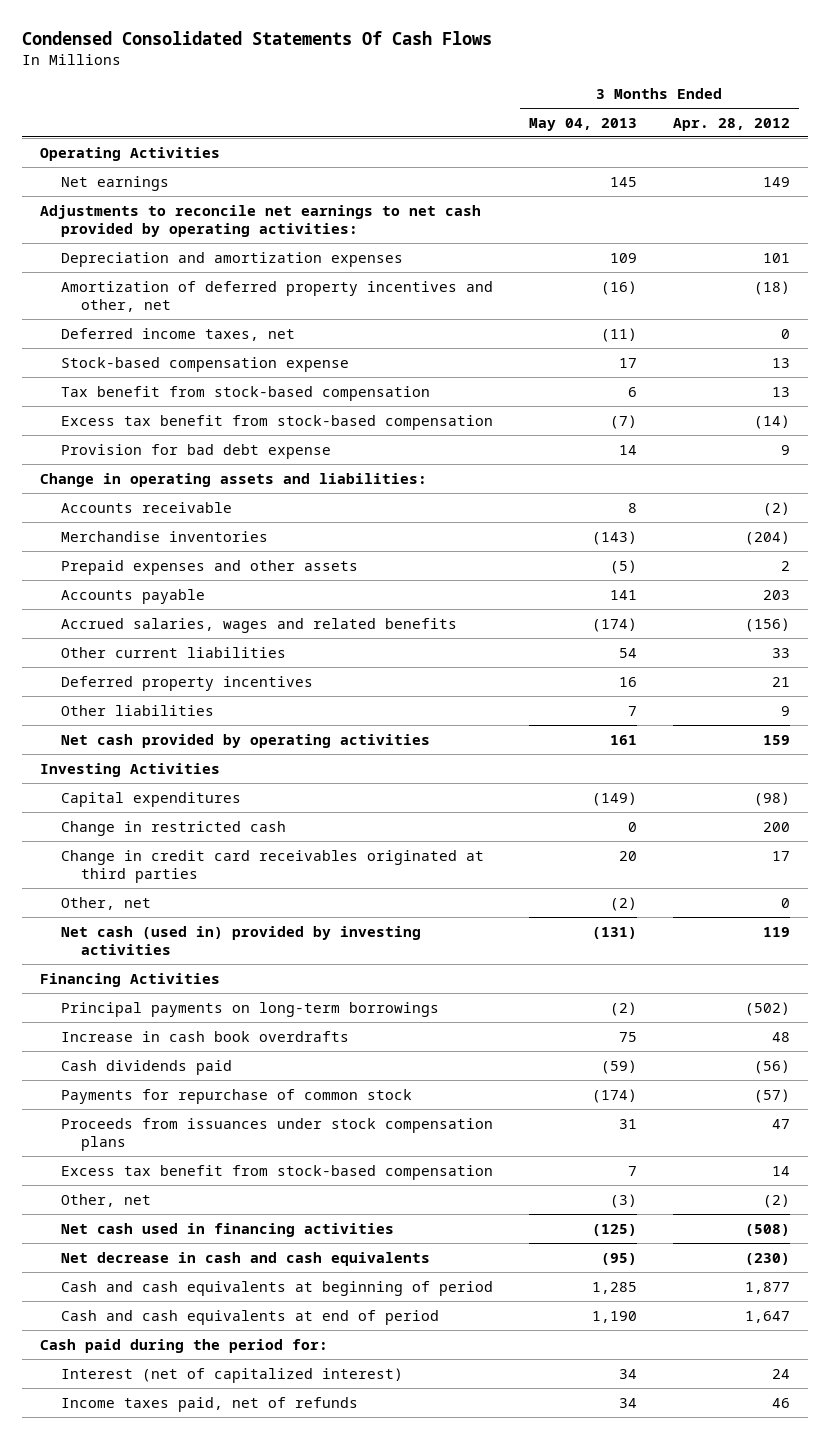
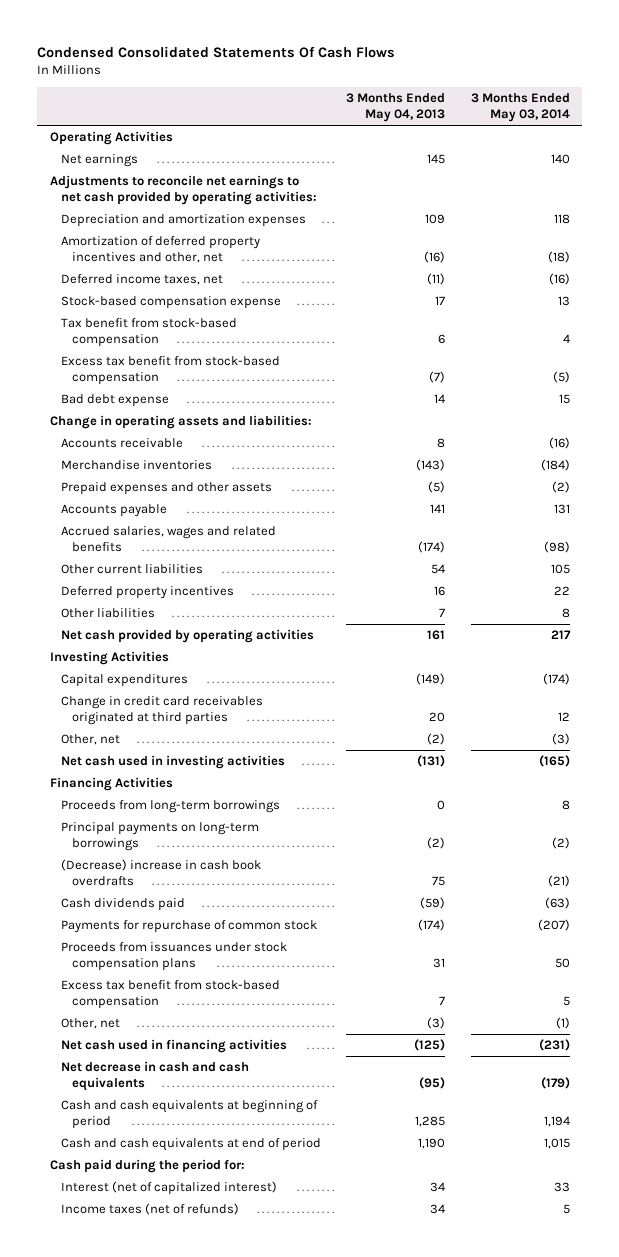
- | 3 Months Ended May 04, 2013 | 3 Months Ended Apr. 28, 2012
+ | 3 Months Ended May 04, 2013 | 3 Months Ended May 03, 2014
- Provision for bad debt expense | 14 | 9
+ Bad debt expense | 14 | 15
- Change in restricted cash | 0 | 200
- Net cash (used in) provided by investing activities | (131) | 119
+ Net cash used in investing activities | (131) | (165)
+ Proceeds from long-term borrowings | 0 | 8
- Increase in cash book overdrafts | 75 | 48
+ (Decrease) increase in cash book overdrafts | 75 | (21)
- Income taxes paid, net of refunds | 34 | 46
+ Income taxes (net of refunds) | 34 | 5

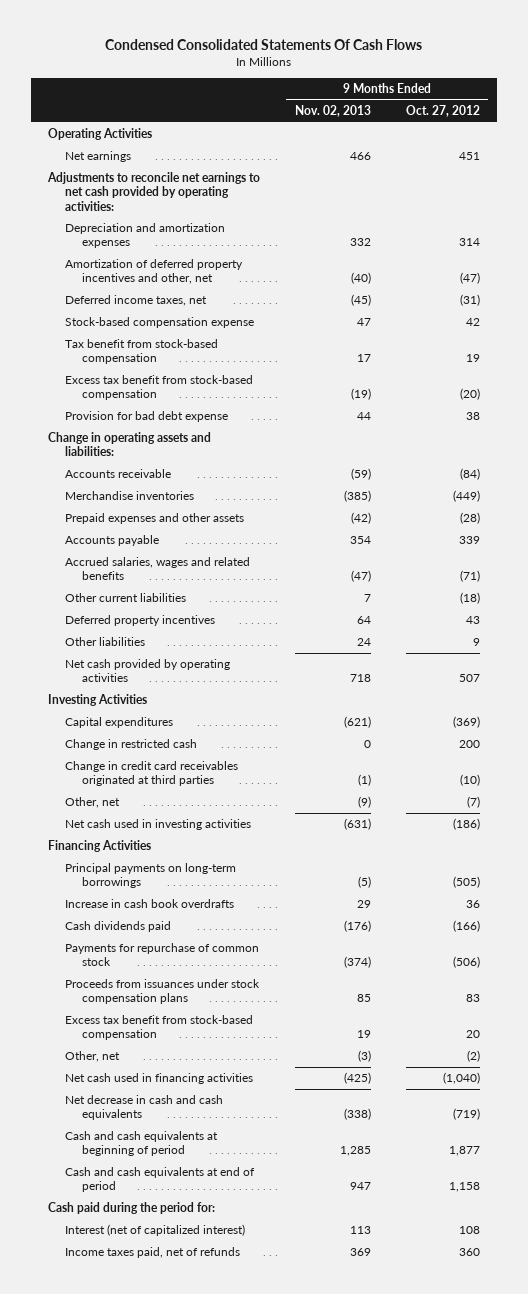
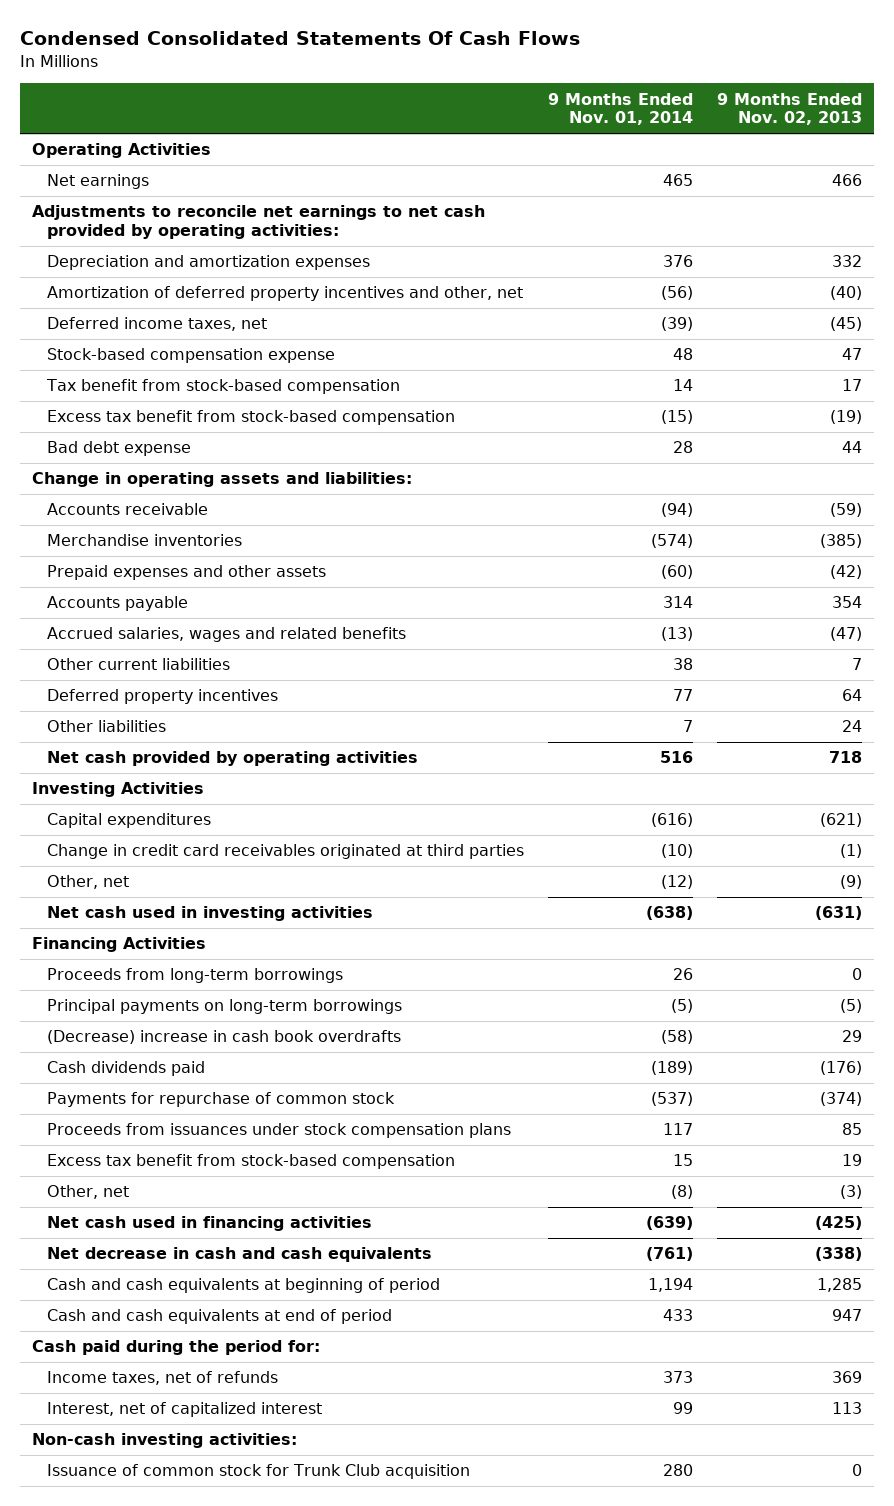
- | 9 Months Ended Nov. 02, 2013 | 9 Months Ended Oct. 27, 2012
+ | 9 Months Ended Nov. 01, 2014 | 9 Months Ended Nov. 02, 2013
- Provision for bad debt expense | 44 | 38
+ Bad debt expense | 28 | 44
- Change in restricted cash | 0 | 200
+ Proceeds from long-term borrowings | 26 | 0
- Increase in cash book overdrafts | 29 | 36
+ (Decrease) increase in cash book overdrafts | (58) | 29
- Interest (net of capitalized interest) | 113 | 108
- Income taxes paid, net of refunds | 369 | 360
+ Income taxes, net of refunds | 373 | 369
+ Interest, net of capitalized interest | 99 | 113
+ Non-cash investing activities:
+ Issuance of common stock for Trunk Club acquisition | 280 | 0

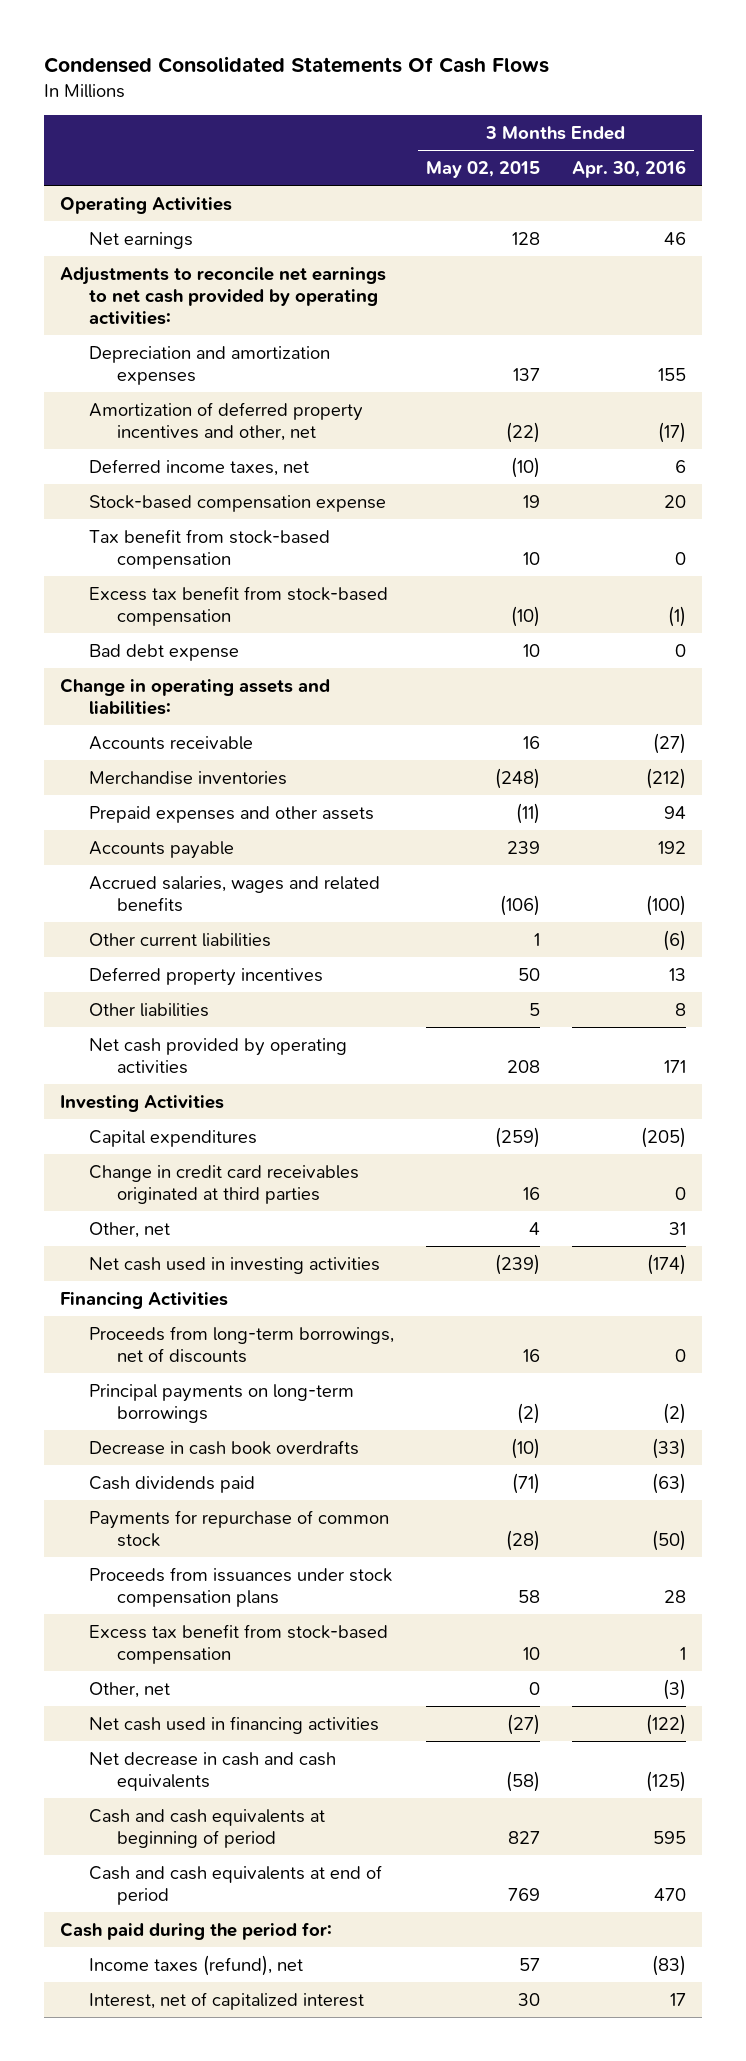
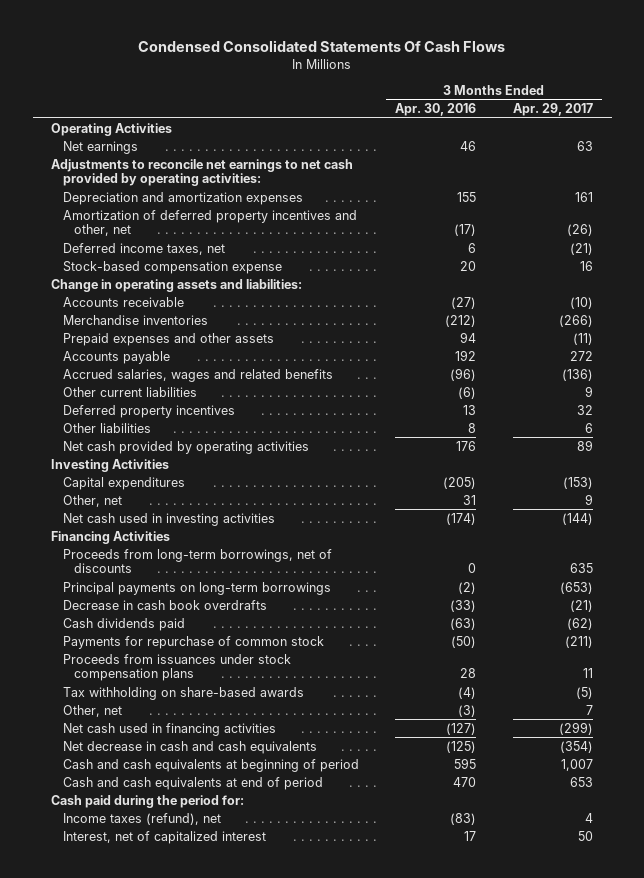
- | 3 Months Ended May 02, 2015 | 3 Months Ended Apr. 30, 2016
+ | 3 Months Ended Apr. 30, 2016 | 3 Months Ended Apr. 29, 2017
- Tax benefit from stock-based compensation | 10 | 0
- Excess tax benefit from stock-based compensation | (10) | (1)
- Bad debt expense | 10 | 0
- Accrued salaries, wages and related benefits | (106) | (100)
+ Accrued salaries, wages and related benefits | (96) | (136)
- Net cash provided by operating activities | 208 | 171
+ Net cash provided by operating activities | 176 | 89
- Change in credit card receivables originated at third parties | 16 | 0
- Excess tax benefit from stock-based compensation | 10 | 1
+ Tax withholding on share-based awards | (4) | (5)
- Net cash used in financing activities | (27) | (122)
+ Net cash used in financing activities | (127) | (299)

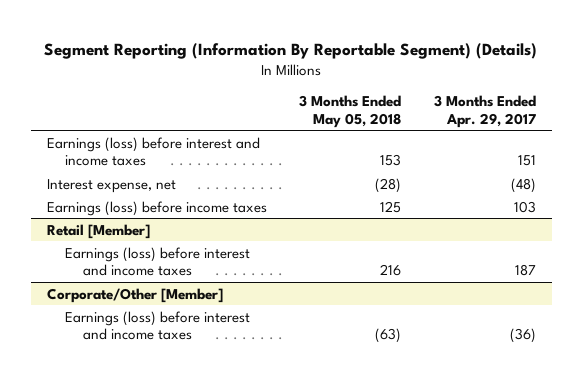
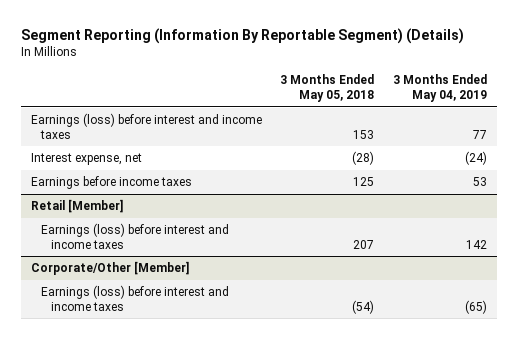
- | 3 Months Ended May 05, 2018 | 3 Months Ended Apr. 29, 2017
+ | 3 Months Ended May 05, 2018 | 3 Months Ended May 04, 2019
- Earnings (loss) before income taxes | 125 | 103
+ Earnings before income taxes | 125 | 53
@ Retail [Member]
- Earnings (loss) before interest and income taxes | 216 | 187
+ Earnings (loss) before interest and income taxes | 207 | 142
@ Corporate/Other [Member]
- Earnings (loss) before interest and income taxes | (63) | (36)
+ Earnings (loss) before interest and income taxes | (54) | (65)

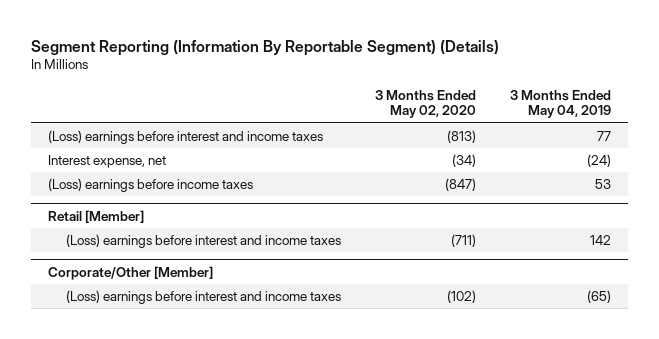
- | 3 Months Ended May 05, 2018 | 3 Months Ended May 04, 2019
+ | 3 Months Ended May 02, 2020 | 3 Months Ended May 04, 2019
- Earnings (loss) before interest and income taxes | 153 | 77
+ (Loss) earnings before interest and income taxes | (813) | 77
- Earnings before income taxes | 125 | 53
+ (Loss) earnings before income taxes | (847) | 53
@ Retail [Member]
- Earnings (loss) before interest and income taxes | 207 | 142
+ (Loss) earnings before interest and income taxes | (711) | 142
@ Corporate/Other [Member]
- Earnings (loss) before interest and income taxes | (54) | (65)
+ (Loss) earnings before interest and income taxes | (102) | (65)

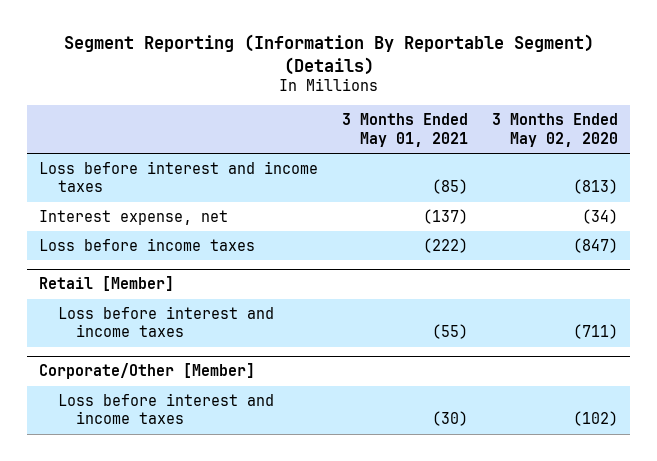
- | 3 Months Ended May 02, 2020 | 3 Months Ended May 04, 2019
+ | 3 Months Ended May 01, 2021 | 3 Months Ended May 02, 2020
- (Loss) earnings before interest and income taxes | (813) | 77
+ Loss before interest and income taxes | (85) | (813)
- (Loss) earnings before income taxes | (847) | 53
+ Loss before income taxes | (222) | (847)
@ Retail [Member]
- (Loss) earnings before interest and income taxes | (711) | 142
+ Loss before interest and income taxes | (55) | (711)
@ Corporate/Other [Member]
- (Loss) earnings before interest and income taxes | (102) | (65)
+ Loss before interest and income taxes | (30) | (102)

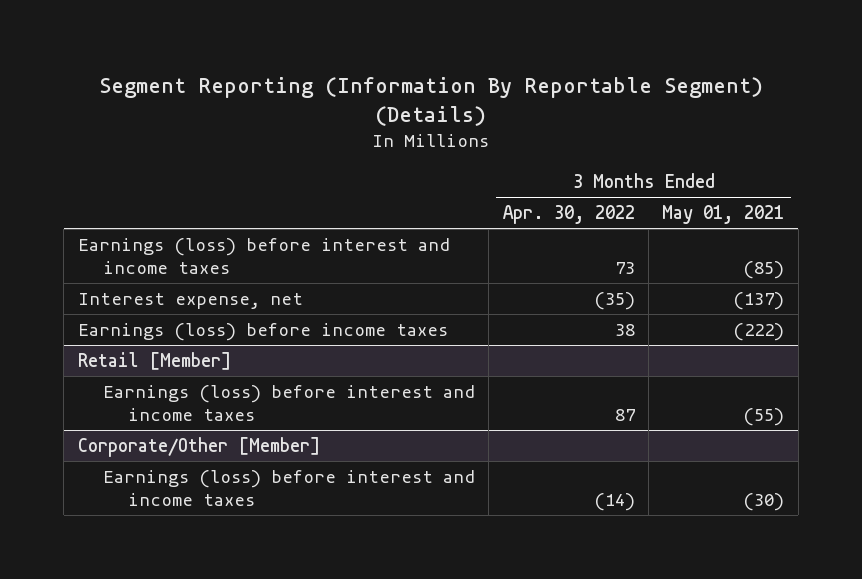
- | 3 Months Ended May 01, 2021 | 3 Months Ended May 02, 2020
+ | 3 Months Ended Apr. 30, 2022 | 3 Months Ended May 01, 2021
- Loss before interest and income taxes | (85) | (813)
+ Earnings (loss) before interest and income taxes | 73 | (85)
- Loss before income taxes | (222) | (847)
+ Earnings (loss) before income taxes | 38 | (222)
@ Retail [Member]
- Loss before interest and income taxes | (55) | (711)
+ Earnings (loss) before interest and income taxes | 87 | (55)
@ Corporate/Other [Member]
- Loss before interest and income taxes | (30) | (102)
+ Earnings (loss) before interest and income taxes | (14) | (30)

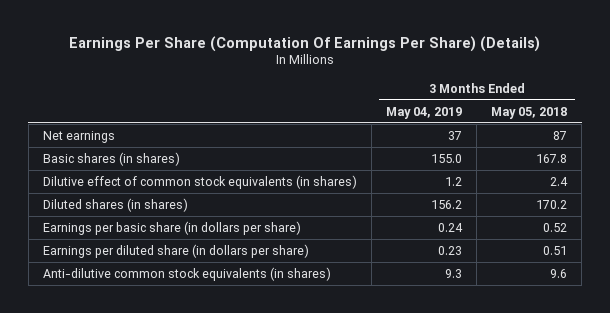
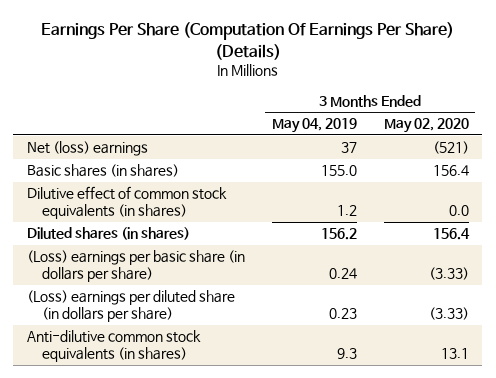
- | 3 Months Ended May 04, 2019 | 3 Months Ended May 05, 2018
+ | 3 Months Ended May 04, 2019 | 3 Months Ended May 02, 2020
- Net earnings | 37 | 87
+ Net (loss) earnings | 37 | (521)
- Earnings per basic share (in dollars per share) | 0.24 | 0.52
- Earnings per diluted share (in dollars per share) | 0.23 | 0.51
+ (Loss) earnings per basic share (in dollars per share) | 0.24 | (3.33)
+ (Loss) earnings per diluted share (in dollars per share) | 0.23 | (3.33)

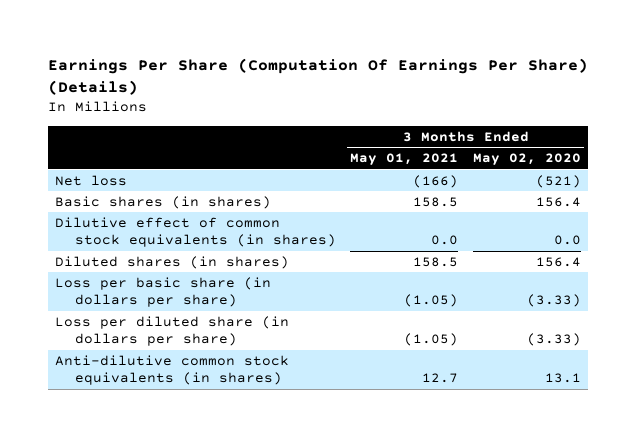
- | 3 Months Ended May 04, 2019 | 3 Months Ended May 02, 2020
+ | 3 Months Ended May 01, 2021 | 3 Months Ended May 02, 2020
- Net (loss) earnings | 37 | (521)
+ Net loss | (166) | (521)
- (Loss) earnings per basic share (in dollars per share) | 0.24 | (3.33)
- (Loss) earnings per diluted share (in dollars per share) | 0.23 | (3.33)
+ Loss per basic share (in dollars per share) | (1.05) | (3.33)
+ Loss per diluted share (in dollars per share) | (1.05) | (3.33)

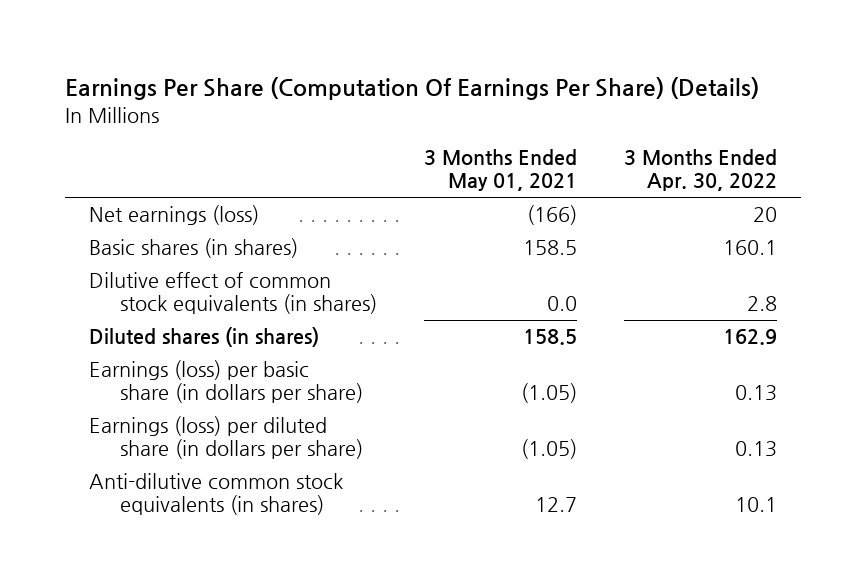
- | 3 Months Ended May 01, 2021 | 3 Months Ended May 02, 2020
+ | 3 Months Ended May 01, 2021 | 3 Months Ended Apr. 30, 2022
- Net loss | (166) | (521)
+ Net earnings (loss) | (166) | 20
- Loss per basic share (in dollars per share) | (1.05) | (3.33)
- Loss per diluted share (in dollars per share) | (1.05) | (3.33)
+ Earnings (loss) per basic share (in dollars per share) | (1.05) | 0.13
+ Earnings (loss) per diluted share (in dollars per share) | (1.05) | 0.13

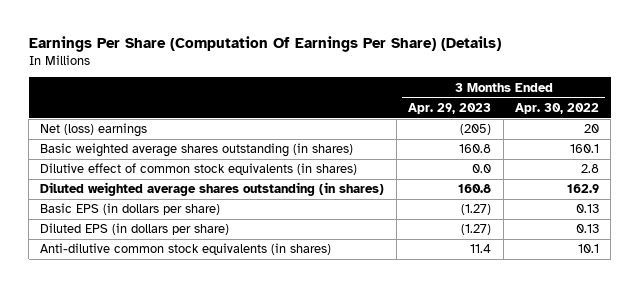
- | 3 Months Ended May 01, 2021 | 3 Months Ended Apr. 30, 2022
+ | 3 Months Ended Apr. 29, 2023 | 3 Months Ended Apr. 30, 2022
- Net earnings (loss) | (166) | 20
- Basic shares (in shares) | 158.5 | 160.1
+ Net (loss) earnings | (205) | 20
+ Basic weighted average shares outstanding (in shares) | 160.8 | 160.1
- Diluted shares (in shares) | 158.5 | 162.9
- Earnings (loss) per basic share (in dollars per share) | (1.05) | 0.13
- Earnings (loss) per diluted share (in dollars per share) | (1.05) | 0.13
+ Diluted weighted average shares outstanding (in shares) | 160.8 | 162.9
+ Basic EPS (in dollars per share) | (1.27) | 0.13
+ Diluted EPS (in dollars per share) | (1.27) | 0.13

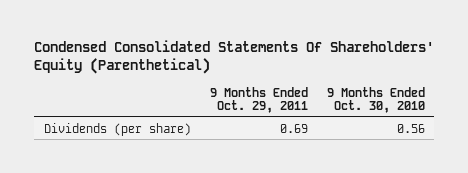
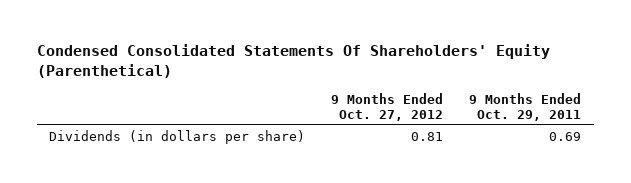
- | 9 Months Ended Oct. 29, 2011 | 9 Months Ended Oct. 30, 2010
+ | 9 Months Ended Oct. 27, 2012 | 9 Months Ended Oct. 29, 2011
- Dividends (per share) | 0.69 | 0.56
+ Dividends (in dollars per share) | 0.81 | 0.69

